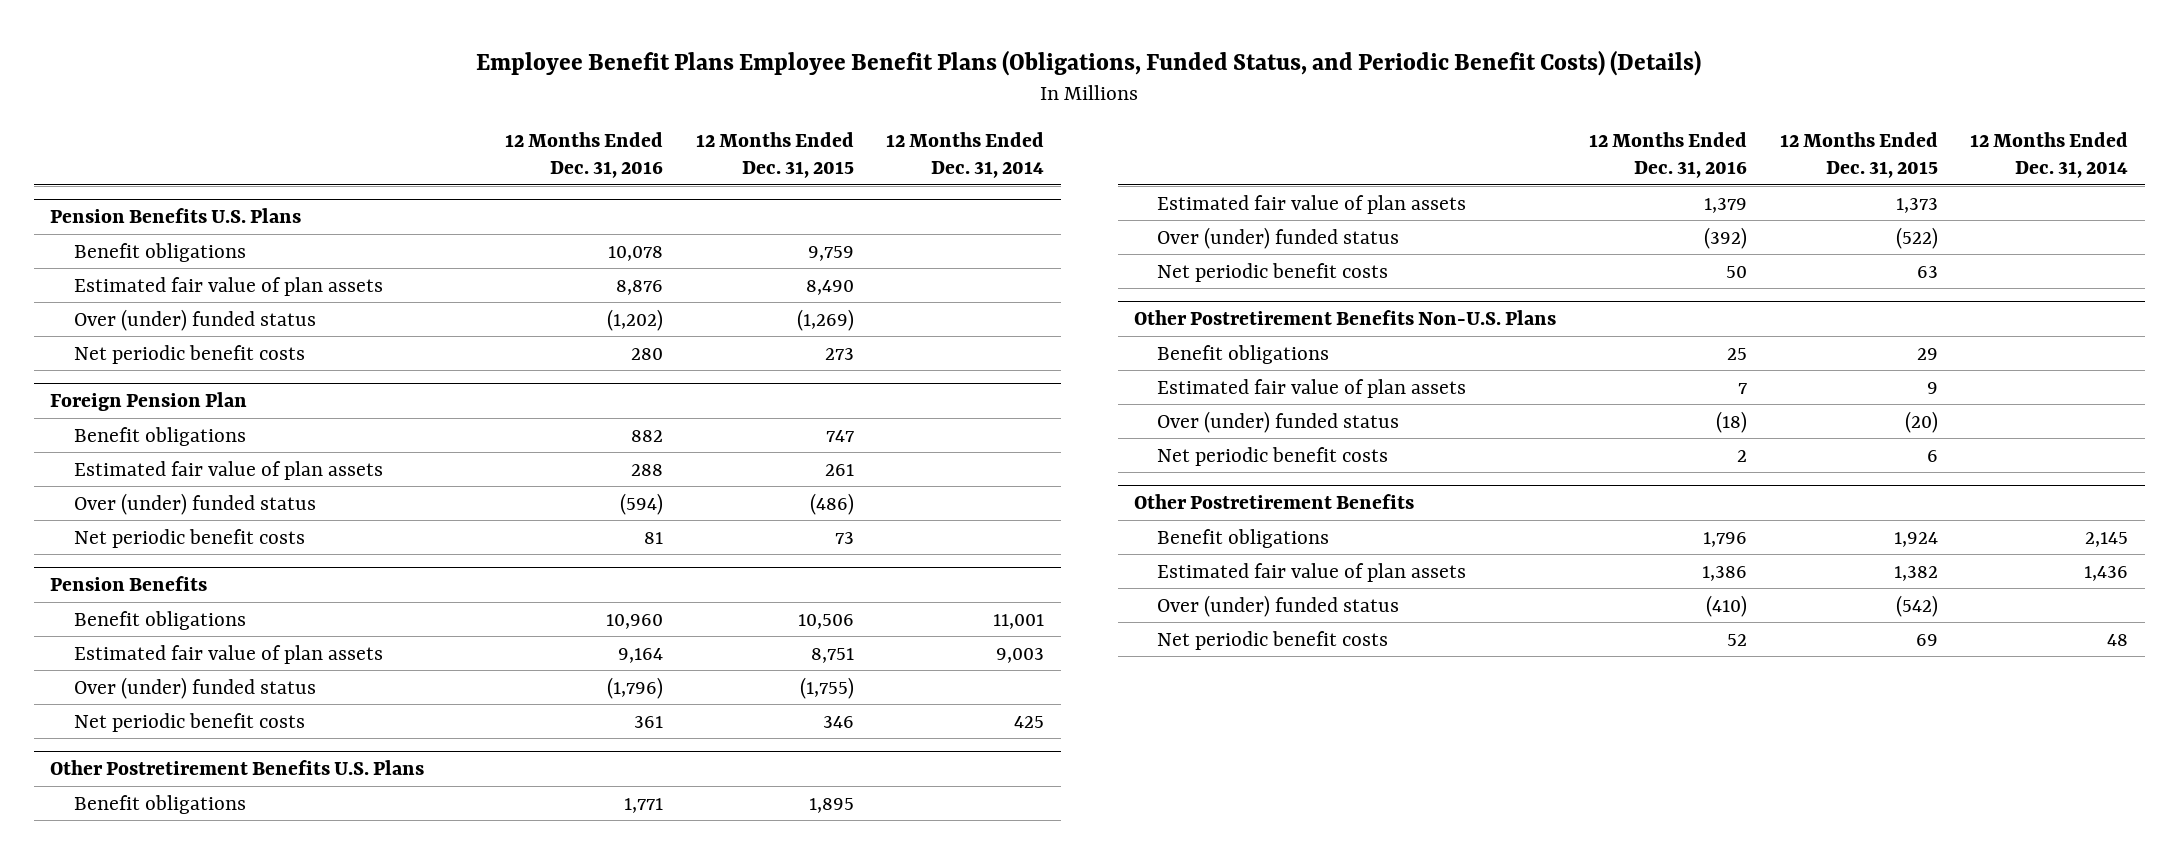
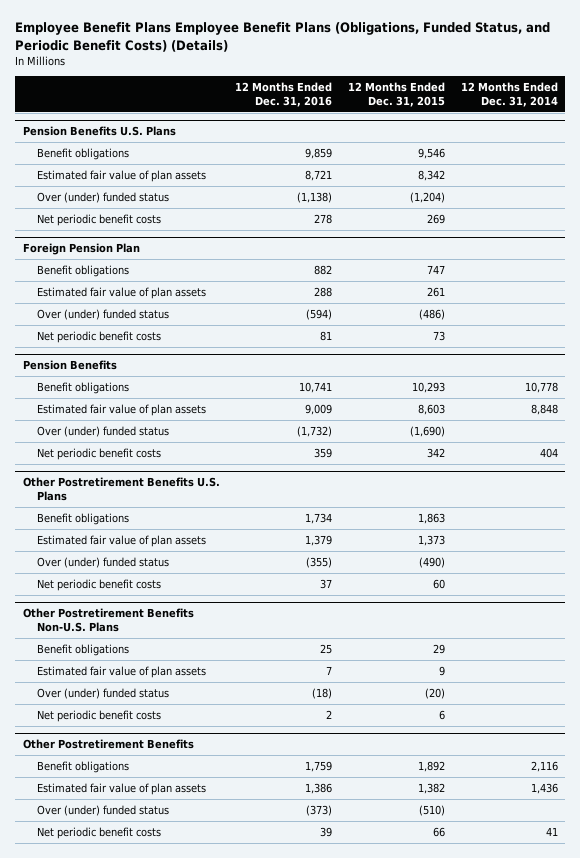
@ Pension Benefits U.S. Plans
- Benefit obligations | 10,078 | 9,759 |
- Estimated fair value of plan assets | 8,876 | 8,490 |
- Over (under) funded status | (1,202) | (1,269) |
- Net periodic benefit costs | 280 | 273 |
+ Benefit obligations | 9,859 | 9,546 |
+ Estimated fair value of plan assets | 8,721 | 8,342 |
+ Over (under) funded status | (1,138) | (1,204) |
+ Net periodic benefit costs | 278 | 269 |
@ Pension Benefits
- Benefit obligations | 10,960 | 10,506 | 11,001
- Estimated fair value of plan assets | 9,164 | 8,751 | 9,003
- Over (under) funded status | (1,796) | (1,755) |
- Net periodic benefit costs | 361 | 346 | 425
+ Benefit obligations | 10,741 | 10,293 | 10,778
+ Estimated fair value of plan assets | 9,009 | 8,603 | 8,848
+ Over (under) funded status | (1,732) | (1,690) |
+ Net periodic benefit costs | 359 | 342 | 404
@ Other Postretirement Benefits U.S. Plans
- Benefit obligations | 1,771 | 1,895 |
+ Benefit obligations | 1,734 | 1,863 |
- Over (under) funded status | (392) | (522) |
- Net periodic benefit costs | 50 | 63 |
+ Over (under) funded status | (355) | (490) |
+ Net periodic benefit costs | 37 | 60 |
@ Other Postretirement Benefits
- Benefit obligations | 1,796 | 1,924 | 2,145
+ Benefit obligations | 1,759 | 1,892 | 2,116
- Over (under) funded status | (410) | (542) |
- Net periodic benefit costs | 52 | 69 | 48
+ Over (under) funded status | (373) | (510) |
+ Net periodic benefit costs | 39 | 66 | 41

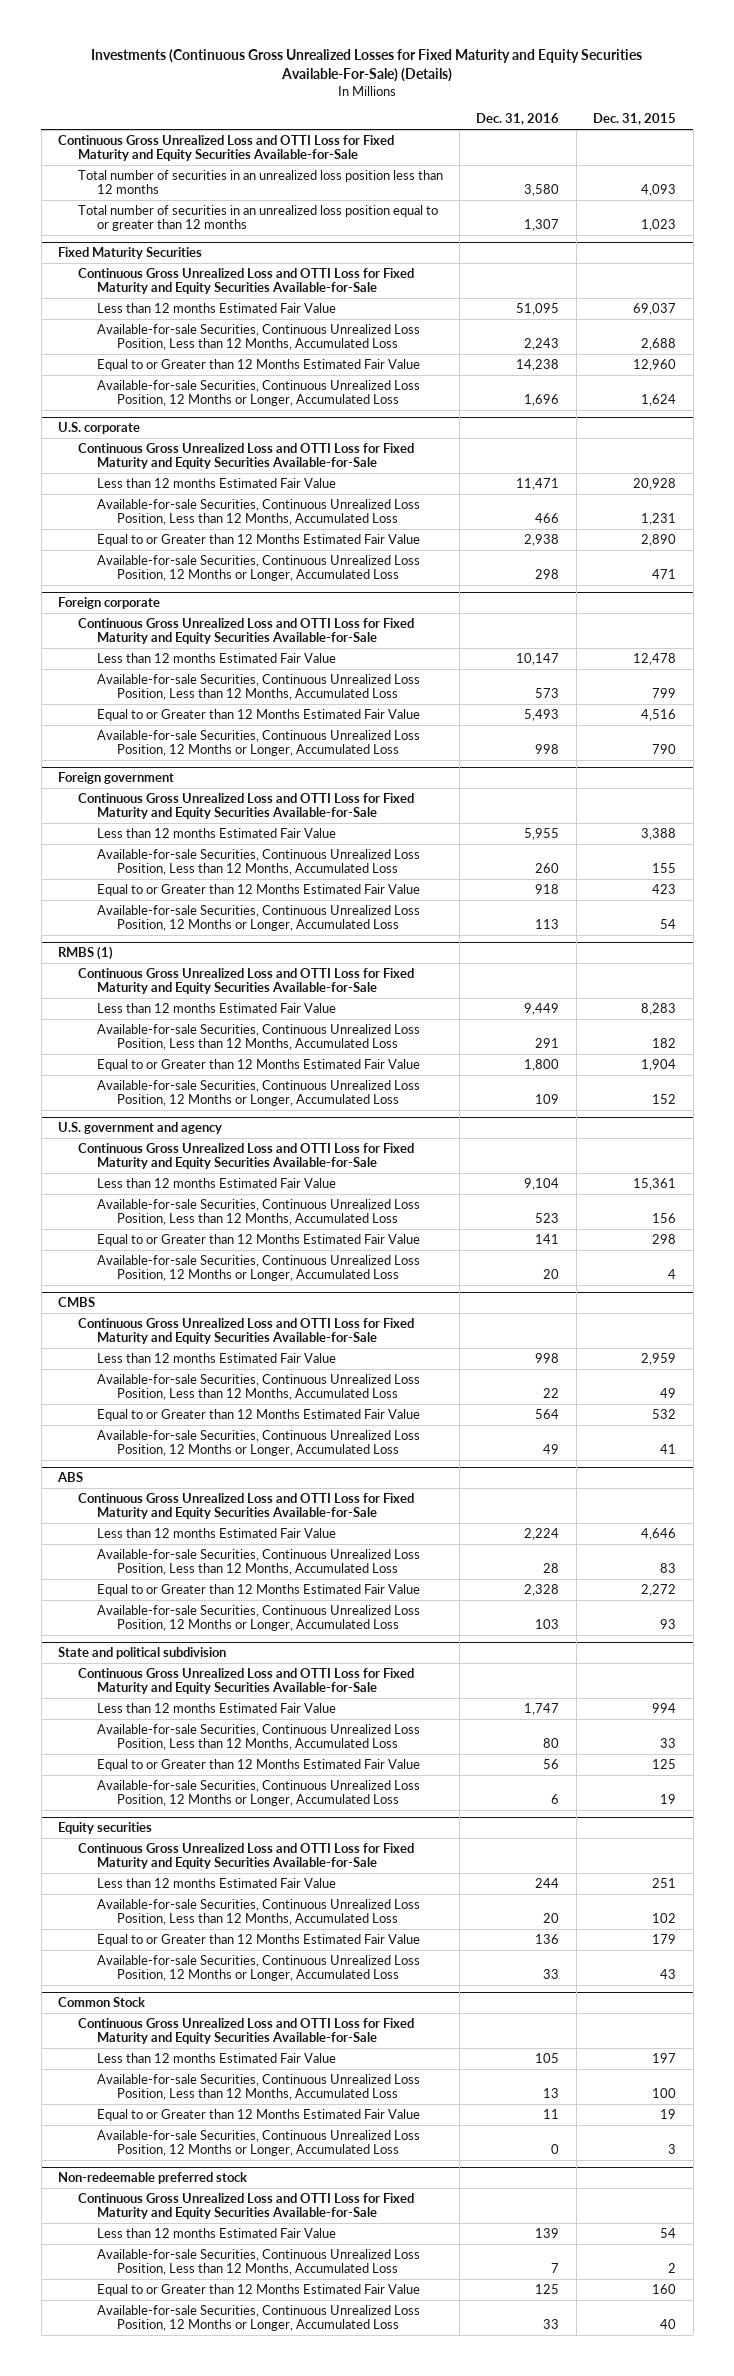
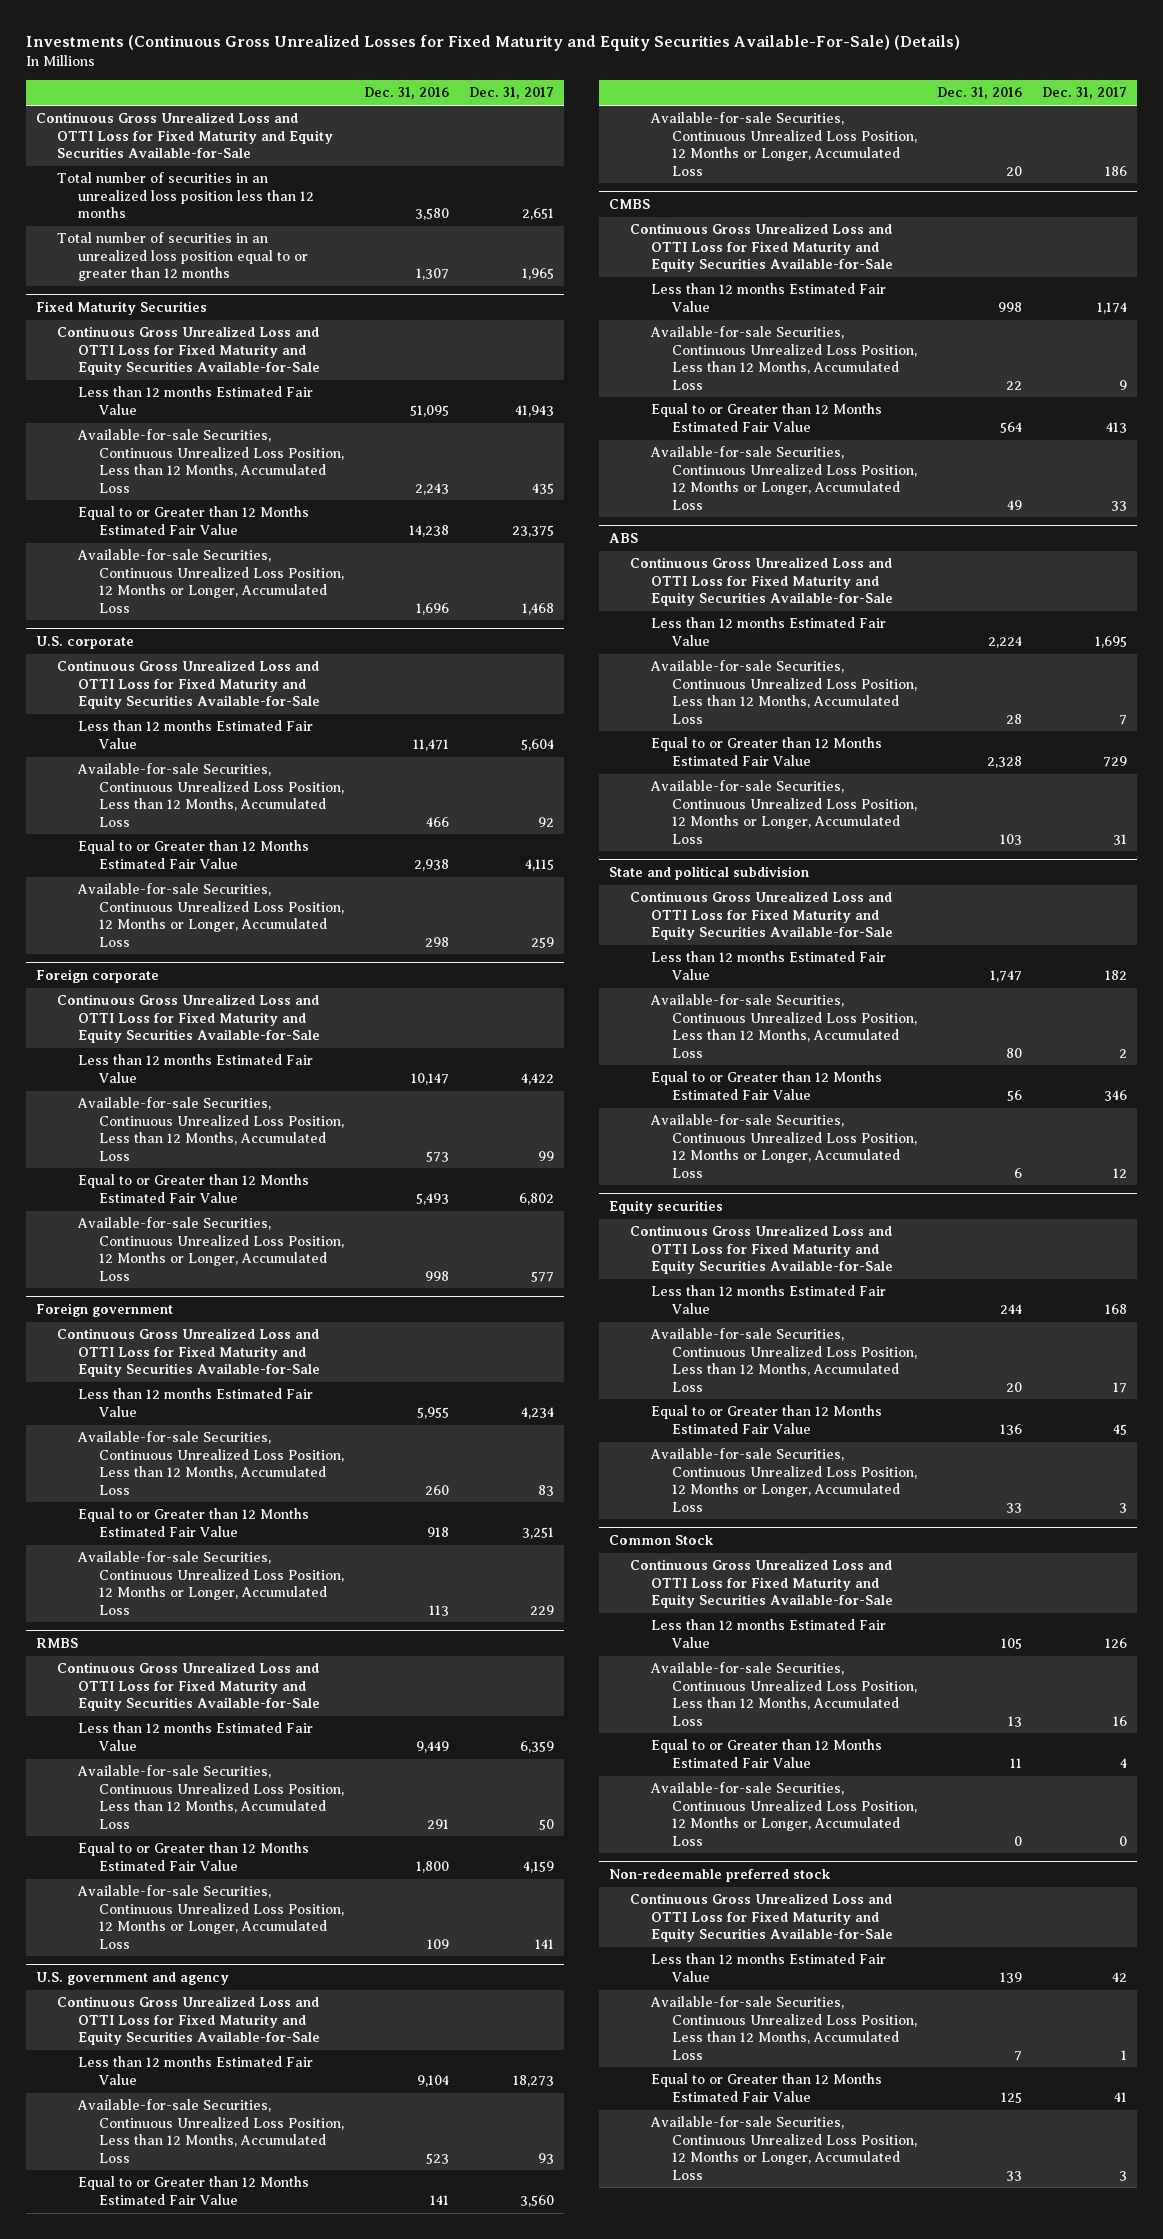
- | Dec. 31, 2016 | Dec. 31, 2015
+ | Dec. 31, 2016 | Dec. 31, 2017
- RMBS (1)
+ RMBS

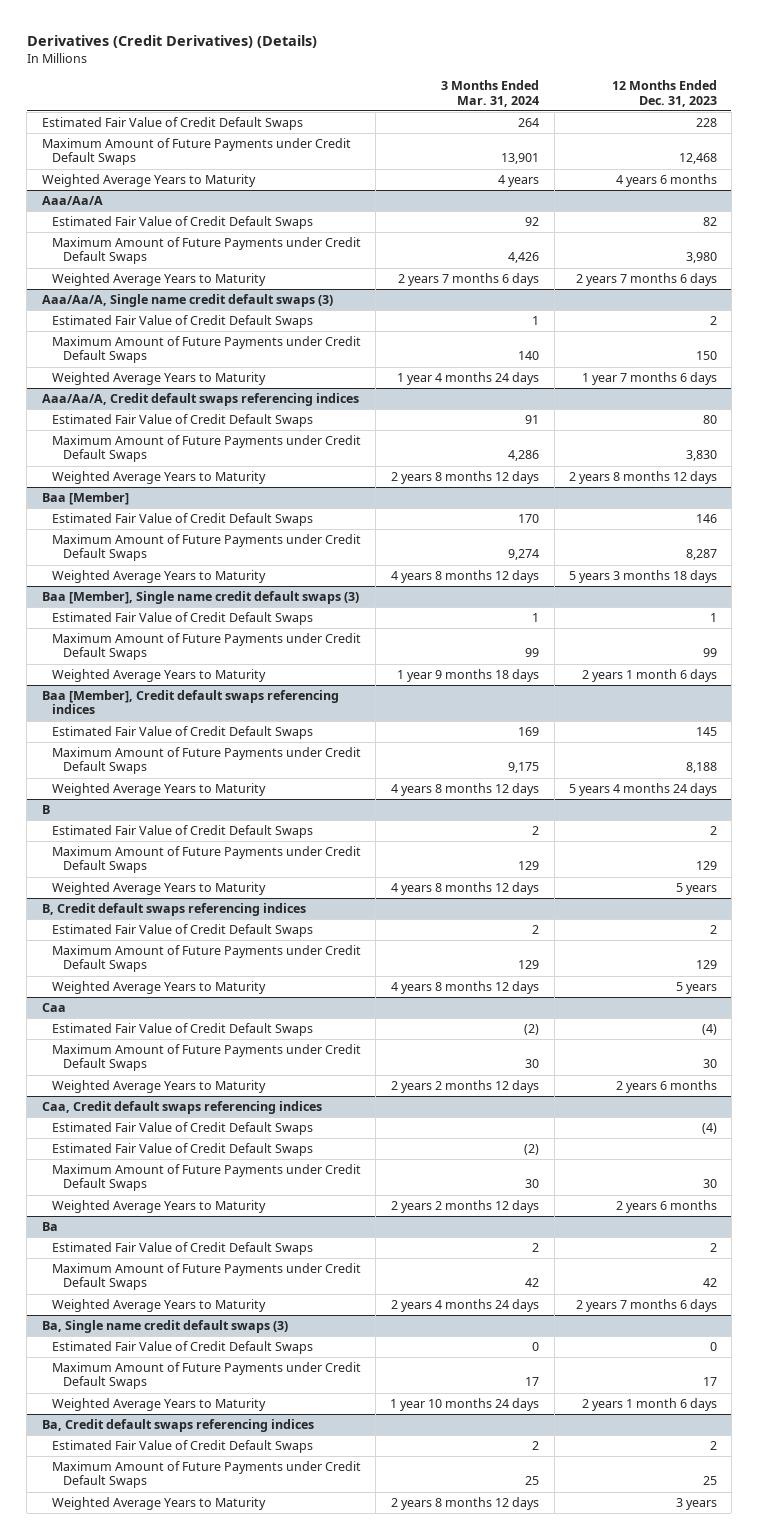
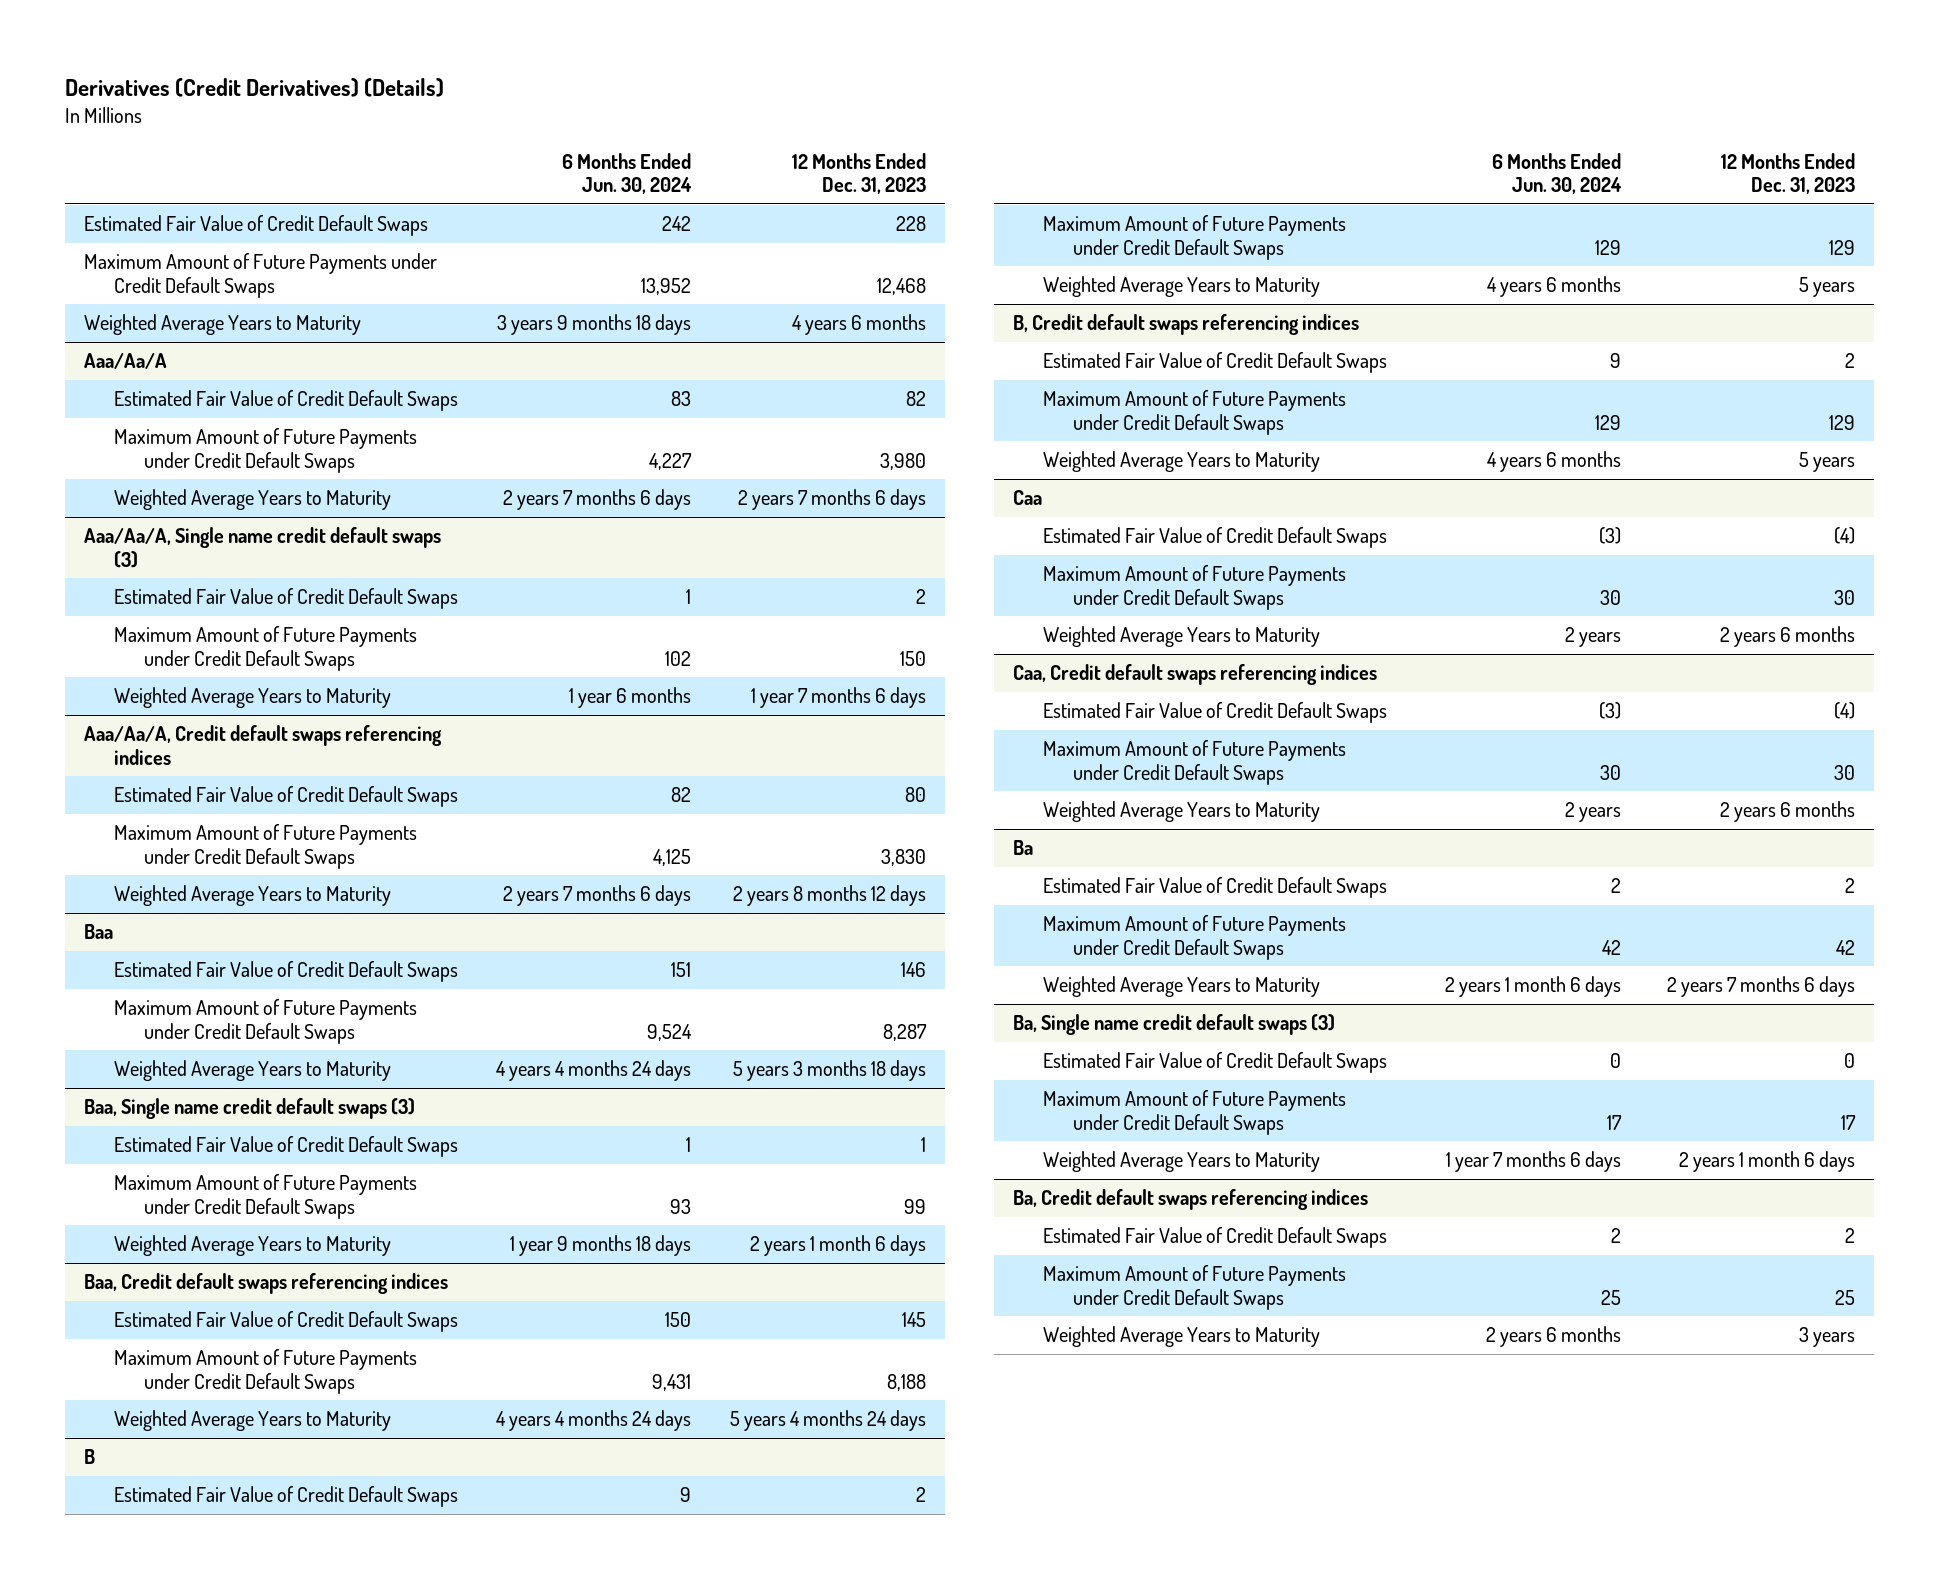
- | 3 Months Ended Mar. 31, 2024 | 12 Months Ended Dec. 31, 2023
+ | 6 Months Ended Jun. 30, 2024 | 12 Months Ended Dec. 31, 2023
- Baa [Member]
+ Baa
- Baa [Member], Single name credit default swaps (3)
+ Baa, Single name credit default swaps (3)
- Baa [Member], Credit default swaps referencing indices
+ Baa, Credit default swaps referencing indices
@ Caa, Credit default swaps referencing indices
- Estimated Fair Value of Credit Default Swaps | (2) |

